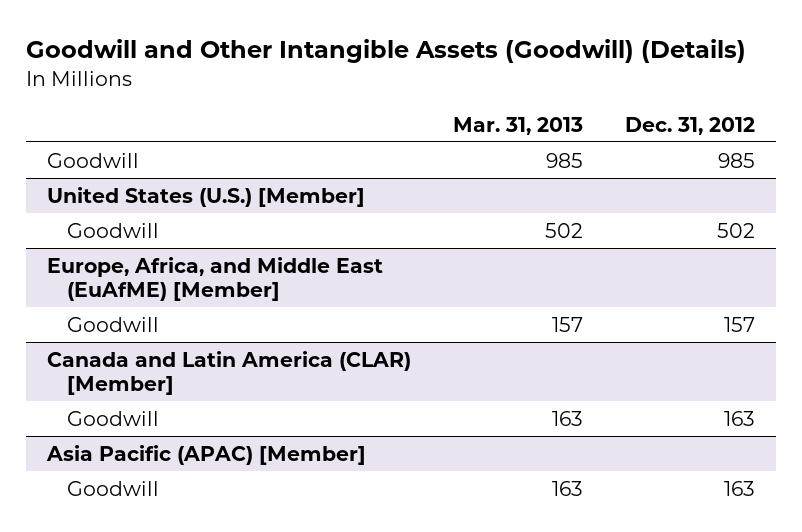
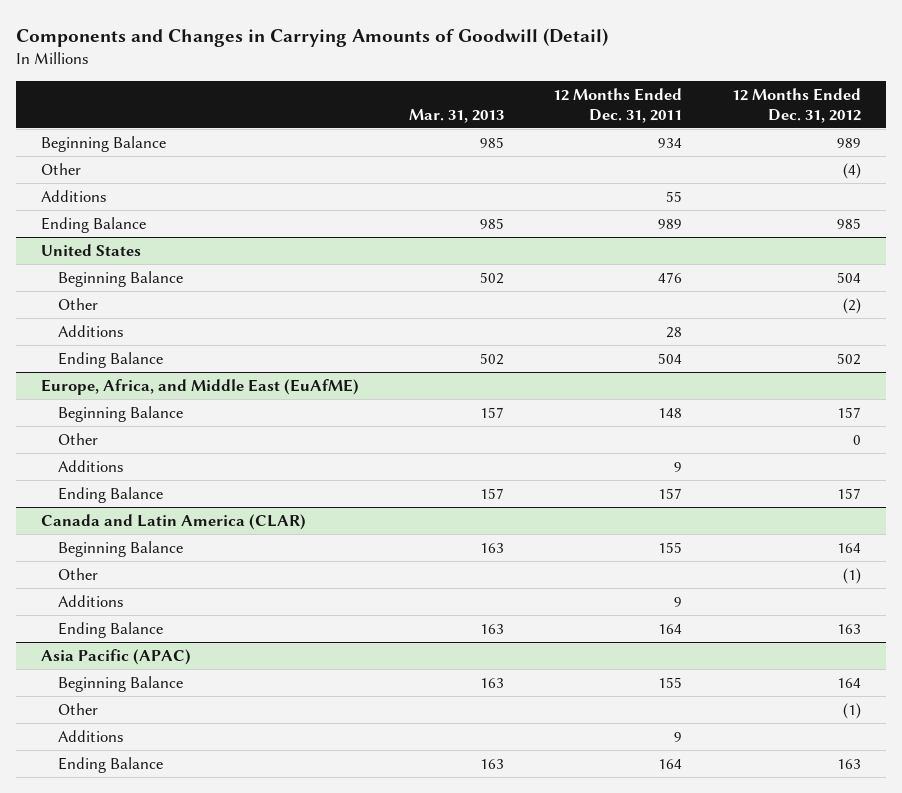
- Goodwill and Other Intangible Assets (Goodwill) (Details)
+ Components and Changes in Carrying Amounts of Goodwill (Detail)
- | Mar. 31, 2013 | Dec. 31, 2012
+ | Mar. 31, 2013 | 12 Months Ended Dec. 31, 2011 | 12 Months Ended Dec. 31, 2012
- Goodwill | 985 | 985
- United States (U.S.) [Member]
- Goodwill | 502 | 502
- Europe, Africa, and Middle East (EuAfME) [Member]
- Goodwill | 157 | 157
- Canada and Latin America (CLAR) [Member]
- Goodwill | 163 | 163
- Asia Pacific (APAC) [Member]
- Goodwill | 163 | 163
+ Beginning Balance | 985 | 934 | 989
+ Other | | | (4)
+ Additions | | 55 |
+ Ending Balance | 985 | 989 | 985
+ United States
+ Beginning Balance | 502 | 476 | 504
+ Other | | | (2)
+ Additions | | 28 |
+ Ending Balance | 502 | 504 | 502
+ Europe, Africa, and Middle East (EuAfME)
+ Beginning Balance | 157 | 148 | 157
+ Other | | | 0
+ Additions | | 9 |
+ Ending Balance | 157 | 157 | 157
+ Canada and Latin America (CLAR)
+ Beginning Balance | 163 | 155 | 164
+ Other | | | (1)
+ Additions | | 9 |
+ Ending Balance | 163 | 164 | 163
+ Asia Pacific (APAC)
+ Beginning Balance | 163 | 155 | 164
+ Other | | | (1)
+ Additions | | 9 |
+ Ending Balance | 163 | 164 | 163

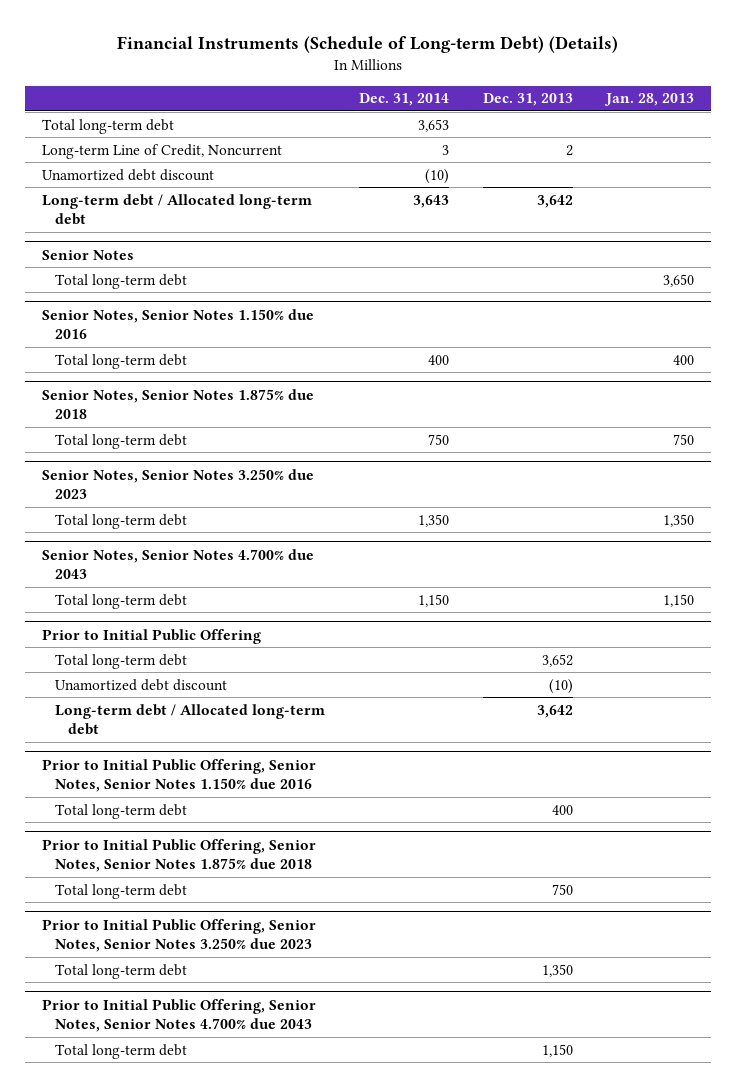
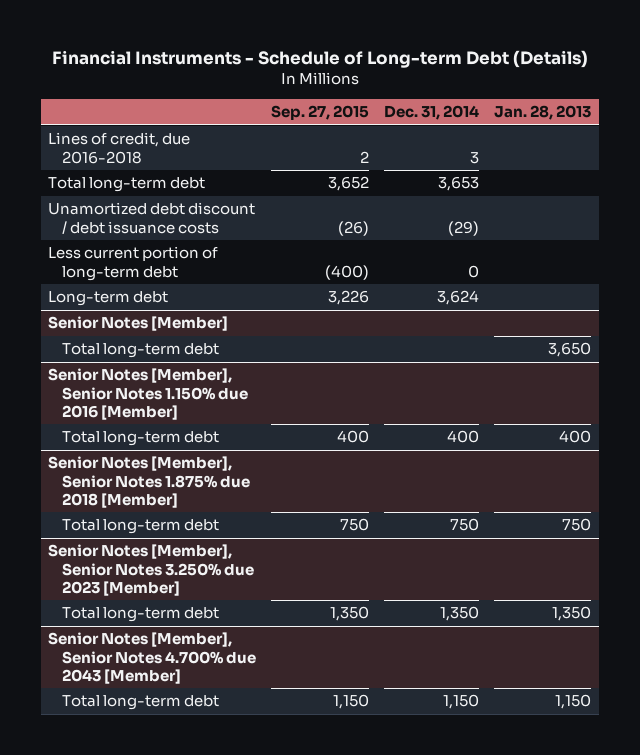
- Financial Instruments (Schedule of Long-term Debt) (Details)
+ Financial Instruments - Schedule of Long-term Debt (Details)
- | Dec. 31, 2014 | Dec. 31, 2013 | Jan. 28, 2013
+ | Sep. 27, 2015 | Dec. 31, 2014 | Jan. 28, 2013
+ Lines of credit, due 2016-2018 | 2 | 3 |
- Long-term Line of Credit, Noncurrent | 3 | 2 |
- Unamortized debt discount | (10) | |
- Long-term debt / Allocated long-term debt | 3,643 | 3,642 |
- Senior Notes
+ Unamortized debt discount / debt issuance costs | (26) | (29) |
+ Less current portion of long-term debt | (400) | 0 |
+ Long-term debt | 3,226 | 3,624 |
+ Senior Notes [Member]
- Senior Notes, Senior Notes 1.150% due 2016
+ Senior Notes [Member], Senior Notes 1.150% due 2016 [Member]
- Senior Notes, Senior Notes 1.875% due 2018
+ Senior Notes [Member], Senior Notes 1.875% due 2018 [Member]
- Senior Notes, Senior Notes 3.250% due 2023
+ Senior Notes [Member], Senior Notes 3.250% due 2023 [Member]
- Senior Notes, Senior Notes 4.700% due 2043
+ Senior Notes [Member], Senior Notes 4.700% due 2043 [Member]
- Prior to Initial Public Offering
- Total long-term debt | | 3,652 |
- Unamortized debt discount | | (10) |
- Long-term debt / Allocated long-term debt | | 3,642 |
- Prior to Initial Public Offering, Senior Notes, Senior Notes 1.150% due 2016
- Total long-term debt | | 400 |
- Prior to Initial Public Offering, Senior Notes, Senior Notes 1.875% due 2018
- Total long-term debt | | 750 |
- Prior to Initial Public Offering, Senior Notes, Senior Notes 3.250% due 2023
- Total long-term debt | | 1,350 |
- Prior to Initial Public Offering, Senior Notes, Senior Notes 4.700% due 2043
- Total long-term debt | | 1,150 |

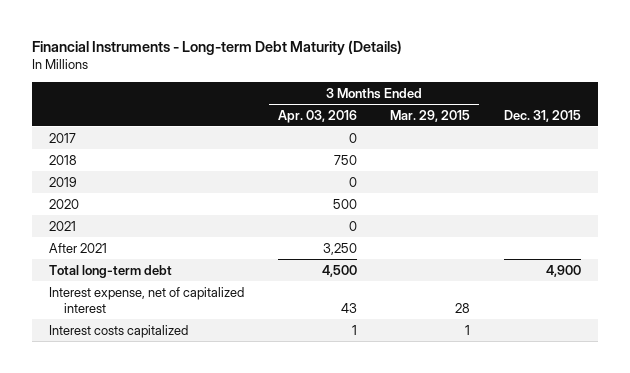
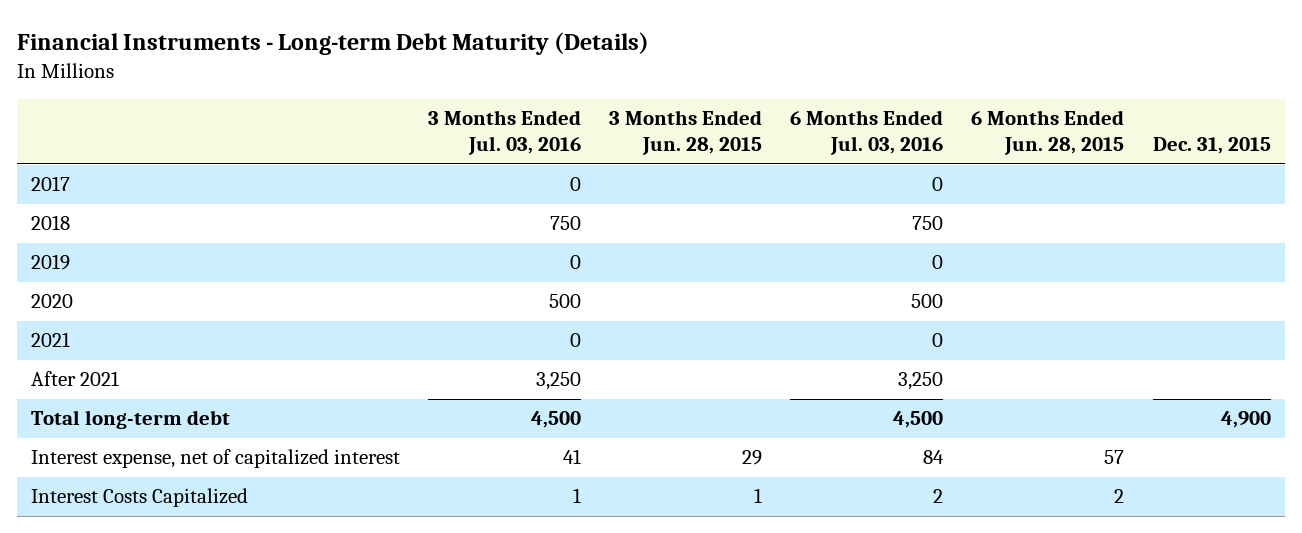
- | 3 Months Ended Apr. 03, 2016 | 3 Months Ended Mar. 29, 2015 | Dec. 31, 2015
+ | 3 Months Ended Jul. 03, 2016 | 3 Months Ended Jun. 28, 2015 | 6 Months Ended Jul. 03, 2016 | 6 Months Ended Jun. 28, 2015 | Dec. 31, 2015
- Interest costs capitalized | 1 | 1 |
+ Interest Costs Capitalized | 1 | 1 | 2 | 2 |

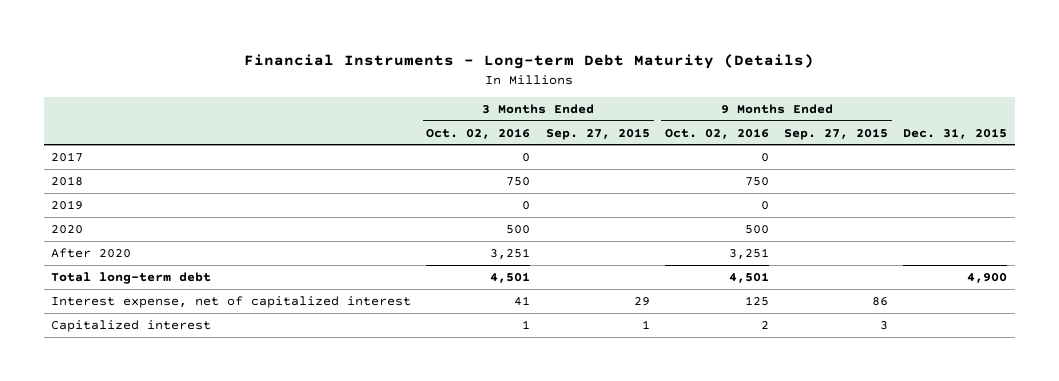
- | 3 Months Ended Jul. 03, 2016 | 3 Months Ended Jun. 28, 2015 | 6 Months Ended Jul. 03, 2016 | 6 Months Ended Jun. 28, 2015 | Dec. 31, 2015
+ | 3 Months Ended Oct. 02, 2016 | 3 Months Ended Sep. 27, 2015 | 9 Months Ended Oct. 02, 2016 | 9 Months Ended Sep. 27, 2015 | Dec. 31, 2015
- 2021 | 0 | | 0 | |
- After 2021 | 3,250 | | 3,250 | |
+ After 2020 | 3,251 | | 3,251 | |
- Interest Costs Capitalized | 1 | 1 | 2 | 2 |
+ Capitalized interest | 1 | 1 | 2 | 3 |

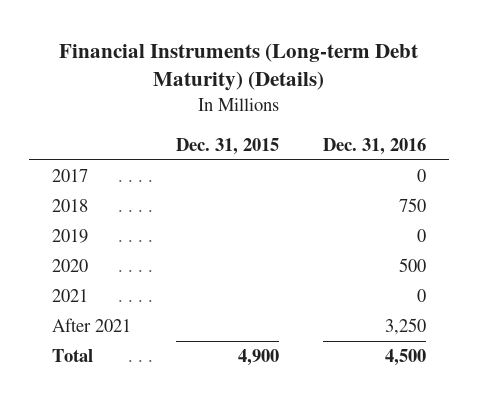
- Financial Instruments - Long-term Debt Maturity (Details)
+ Financial Instruments (Long-term Debt Maturity) (Details)
- | 3 Months Ended Oct. 02, 2016 | 3 Months Ended Sep. 27, 2015 | 9 Months Ended Oct. 02, 2016 | 9 Months Ended Sep. 27, 2015 | Dec. 31, 2015
+ | Dec. 31, 2015 | Dec. 31, 2016
- After 2020 | 3,251 | | 3,251 | |
- Total long-term debt | 4,501 | | 4,501 | | 4,900
- Interest expense, net of capitalized interest | 41 | 29 | 125 | 86 |
- Capitalized interest | 1 | 1 | 2 | 3 |
+ 2021 | | 0
+ After 2021 | | 3,250
+ Total | 4,900 | 4,500

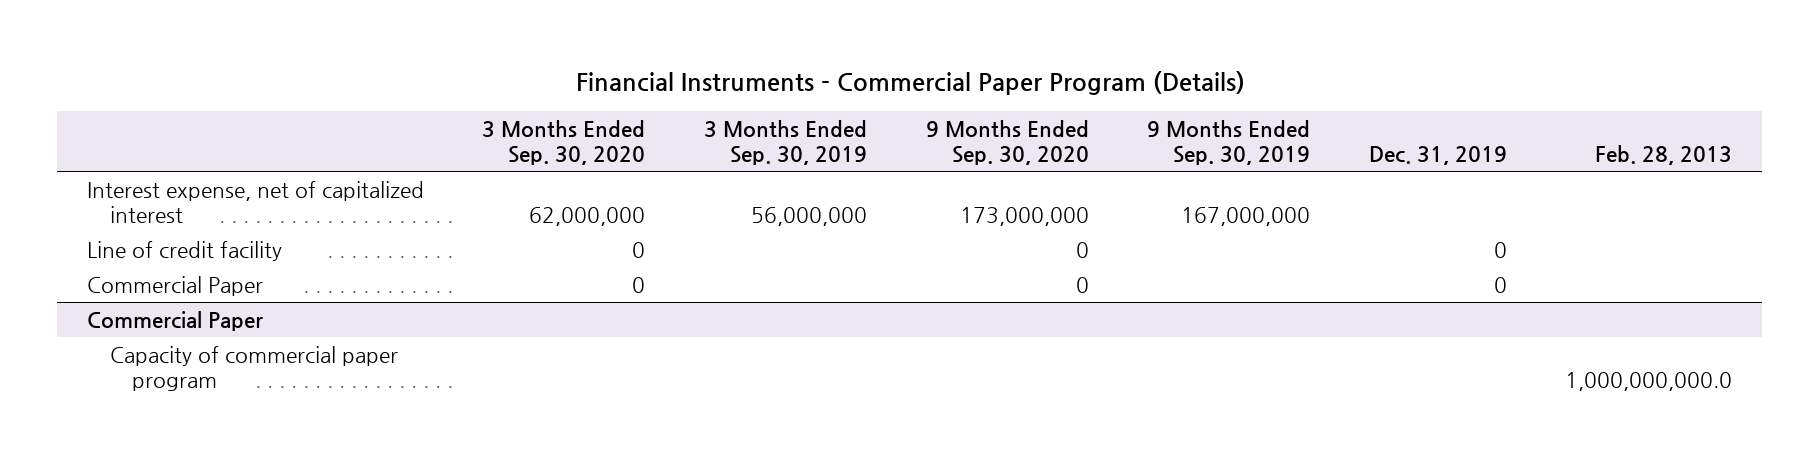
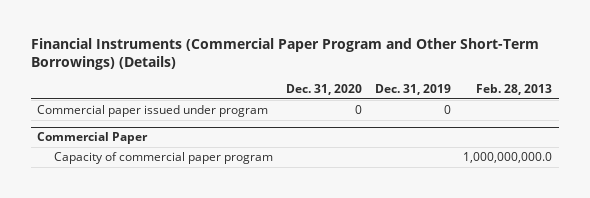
- Financial Instruments - Commercial Paper Program (Details)
+ Financial Instruments (Commercial Paper Program and Other Short-Term Borrowings) (Details)
- | 3 Months Ended Sep. 30, 2020 | 3 Months Ended Sep. 30, 2019 | 9 Months Ended Sep. 30, 2020 | 9 Months Ended Sep. 30, 2019 | Dec. 31, 2019 | Feb. 28, 2013
+ | Dec. 31, 2020 | Dec. 31, 2019 | Feb. 28, 2013
- Interest expense, net of capitalized interest | 62,000,000 | 56,000,000 | 173,000,000 | 167,000,000 | |
- Line of credit facility | 0 | | 0 | | 0 |
- Commercial Paper | 0 | | 0 | | 0 |
+ Commercial paper issued under program | 0 | 0 |

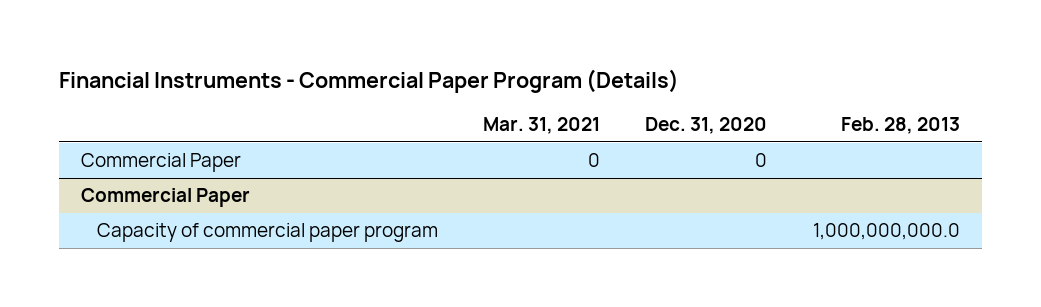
- Financial Instruments (Commercial Paper Program and Other Short-Term Borrowings) (Details)
+ Financial Instruments - Commercial Paper Program (Details)
- | Dec. 31, 2020 | Dec. 31, 2019 | Feb. 28, 2013
+ | Mar. 31, 2021 | Dec. 31, 2020 | Feb. 28, 2013
- Commercial paper issued under program | 0 | 0 |
+ Commercial Paper | 0 | 0 |

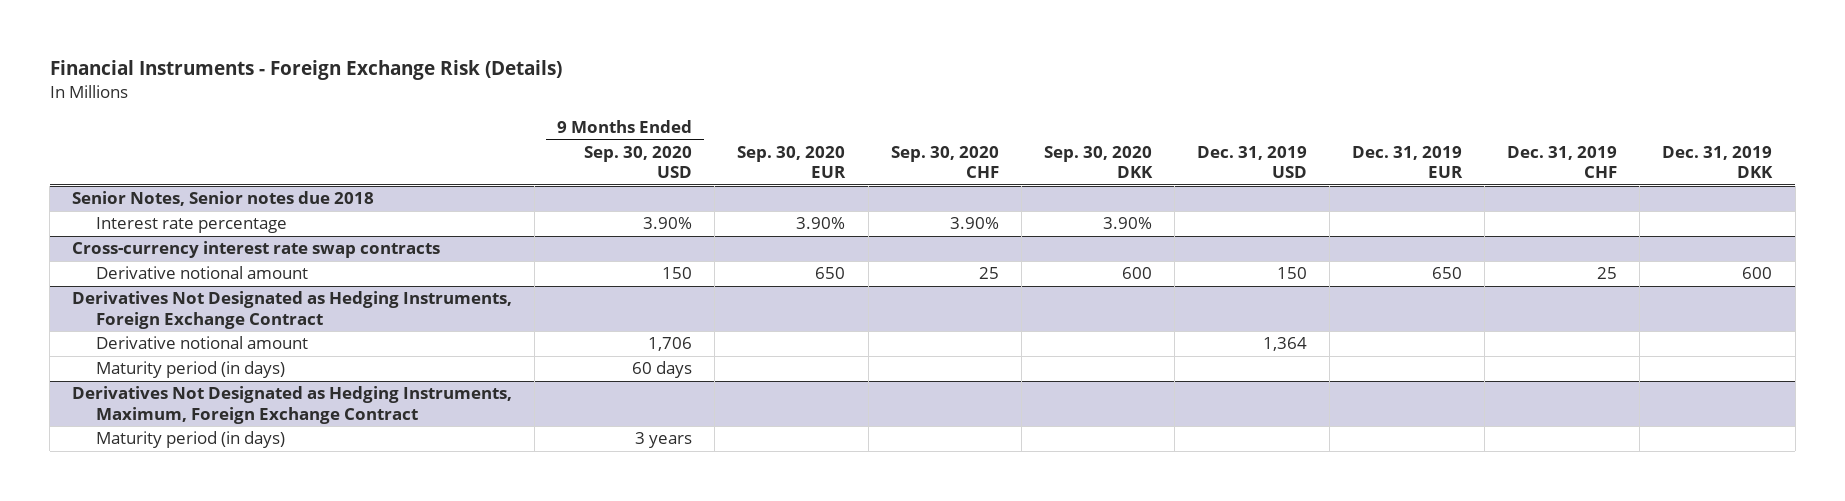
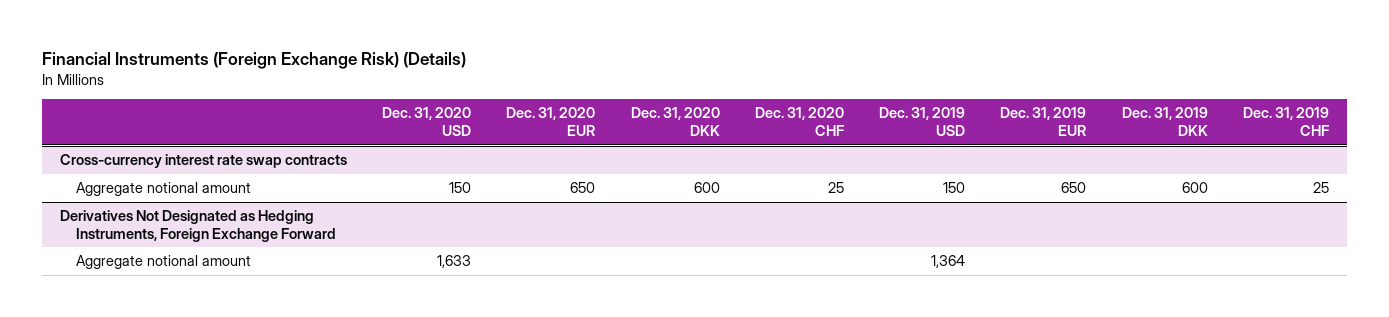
- Financial Instruments - Foreign Exchange Risk (Details)
+ Financial Instruments (Foreign Exchange Risk) (Details)
- | 9 Months Ended Sep. 30, 2020 USD | Sep. 30, 2020 EUR | Sep. 30, 2020 CHF | Sep. 30, 2020 DKK | Dec. 31, 2019 USD | Dec. 31, 2019 EUR | Dec. 31, 2019 CHF | Dec. 31, 2019 DKK
+ | Dec. 31, 2020 USD | Dec. 31, 2020 EUR | Dec. 31, 2020 DKK | Dec. 31, 2020 CHF | Dec. 31, 2019 USD | Dec. 31, 2019 EUR | Dec. 31, 2019 DKK | Dec. 31, 2019 CHF
- Senior Notes, Senior notes due 2018
- Interest rate percentage | 3.90% | 3.90% | 3.90% | 3.90% | | | |
@ Cross-currency interest rate swap contracts
- Derivative notional amount | 150 | 650 | 25 | 600 | 150 | 650 | 25 | 600
- Derivatives Not Designated as Hedging Instruments, Foreign Exchange Contract
- Derivative notional amount | 1,706 | | | | 1,364 | | |
- Maturity period (in days) | 60 days | | | | | | |
- Derivatives Not Designated as Hedging Instruments, Maximum, Foreign Exchange Contract
- Maturity period (in days) | 3 years | | | | | | |
@ Cross-currency interest rate swap contracts
+ Aggregate notional amount | 150 | 650 | 600 | 25 | 150 | 650 | 600 | 25
+ Derivatives Not Designated as Hedging Instruments, Foreign Exchange Forward
+ Aggregate notional amount | 1,633 | | | | 1,364 | | |

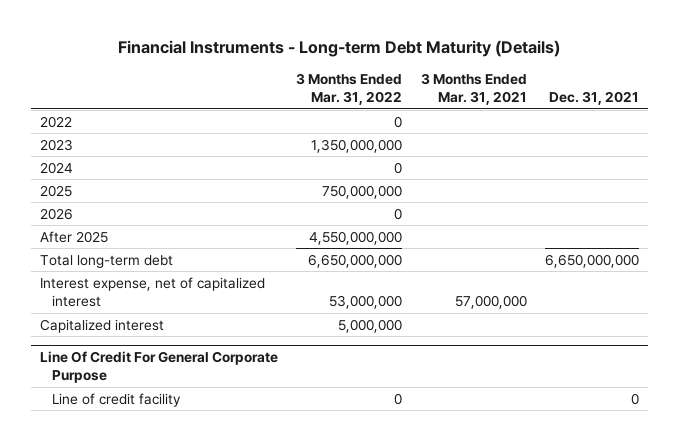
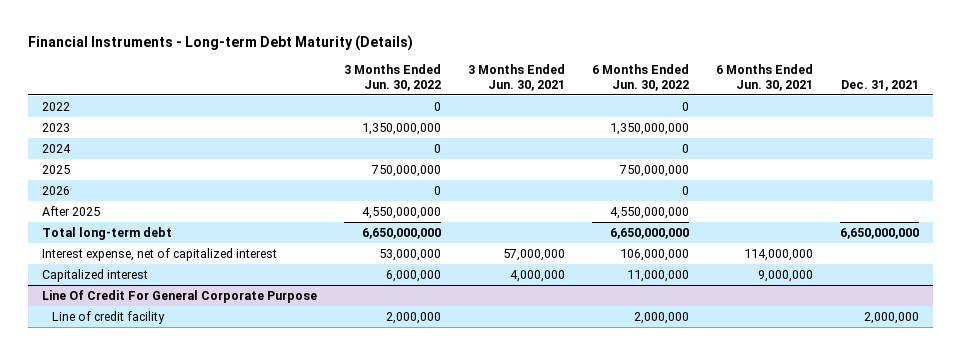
- | 3 Months Ended Mar. 31, 2022 | 3 Months Ended Mar. 31, 2021 | Dec. 31, 2021
+ | 3 Months Ended Jun. 30, 2022 | 3 Months Ended Jun. 30, 2021 | 6 Months Ended Jun. 30, 2022 | 6 Months Ended Jun. 30, 2021 | Dec. 31, 2021
@ Line Of Credit For General Corporate Purpose
- Line of credit facility | 0 | | 0
+ Line of credit facility | 2,000,000 | | 2,000,000 | | 2,000,000

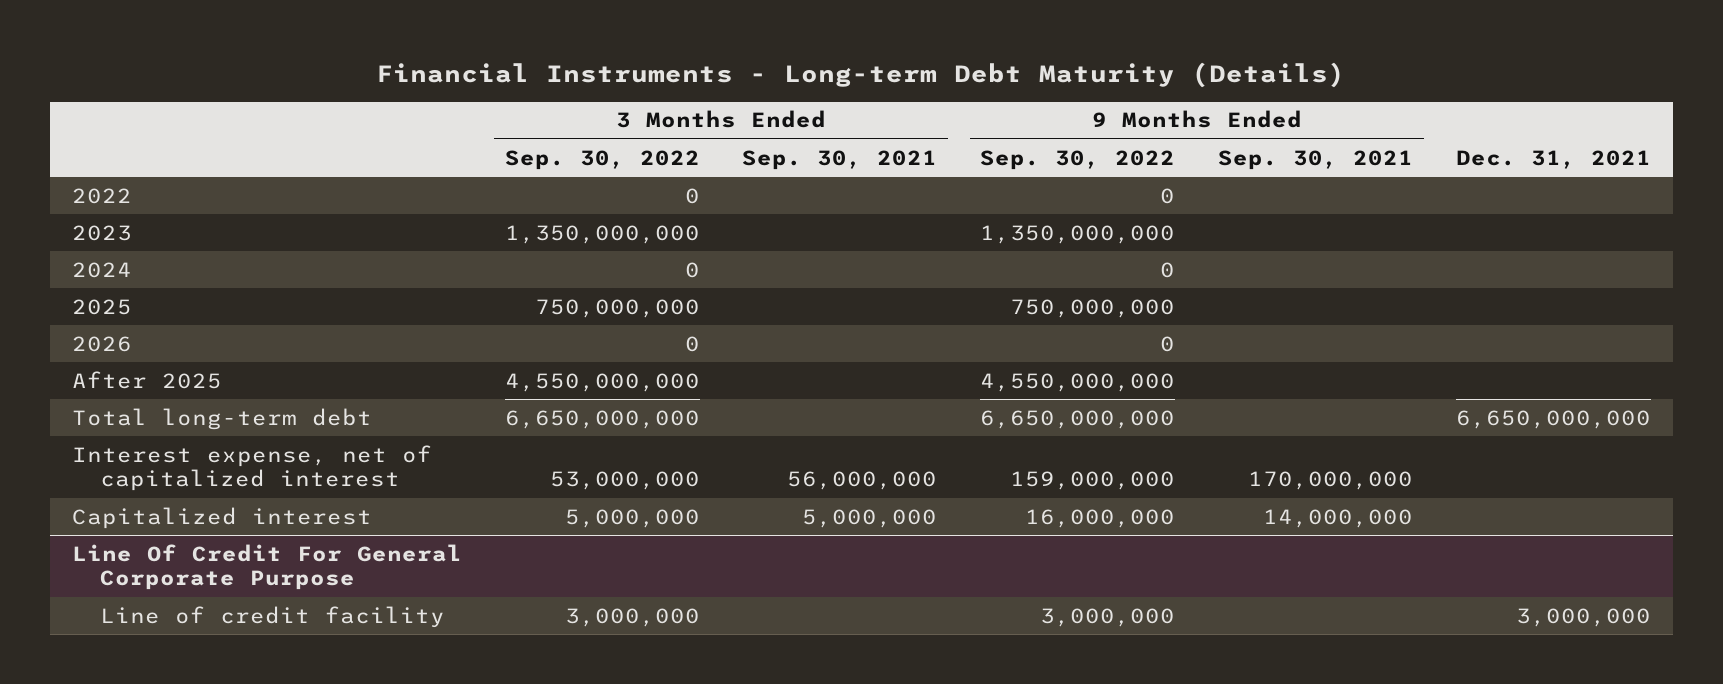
- | 3 Months Ended Jun. 30, 2022 | 3 Months Ended Jun. 30, 2021 | 6 Months Ended Jun. 30, 2022 | 6 Months Ended Jun. 30, 2021 | Dec. 31, 2021
+ | 3 Months Ended Sep. 30, 2022 | 3 Months Ended Sep. 30, 2021 | 9 Months Ended Sep. 30, 2022 | 9 Months Ended Sep. 30, 2021 | Dec. 31, 2021
@ Line Of Credit For General Corporate Purpose
- Line of credit facility | 2,000,000 | | 2,000,000 | | 2,000,000
+ Line of credit facility | 3,000,000 | | 3,000,000 | | 3,000,000

